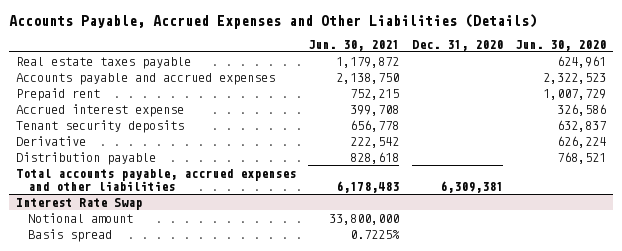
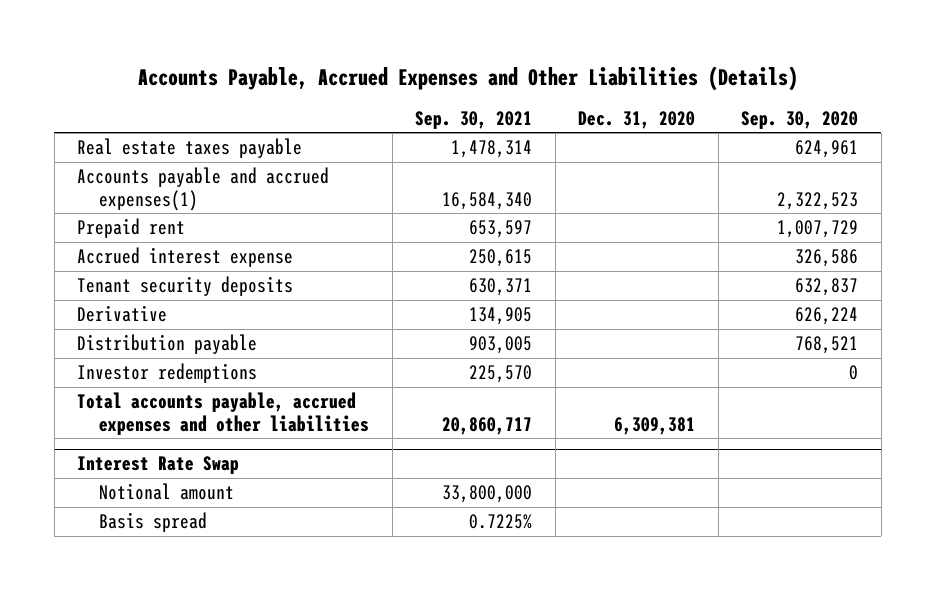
- | Jun. 30, 2021 | Dec. 31, 2020 | Jun. 30, 2020
+ | Sep. 30, 2021 | Dec. 31, 2020 | Sep. 30, 2020
- Accounts payable and accrued expenses | 2,138,750 | | 2,322,523
+ Accounts payable and accrued expenses(1) | 16,584,340 | | 2,322,523
+ Investor redemptions | 225,570 | | 0

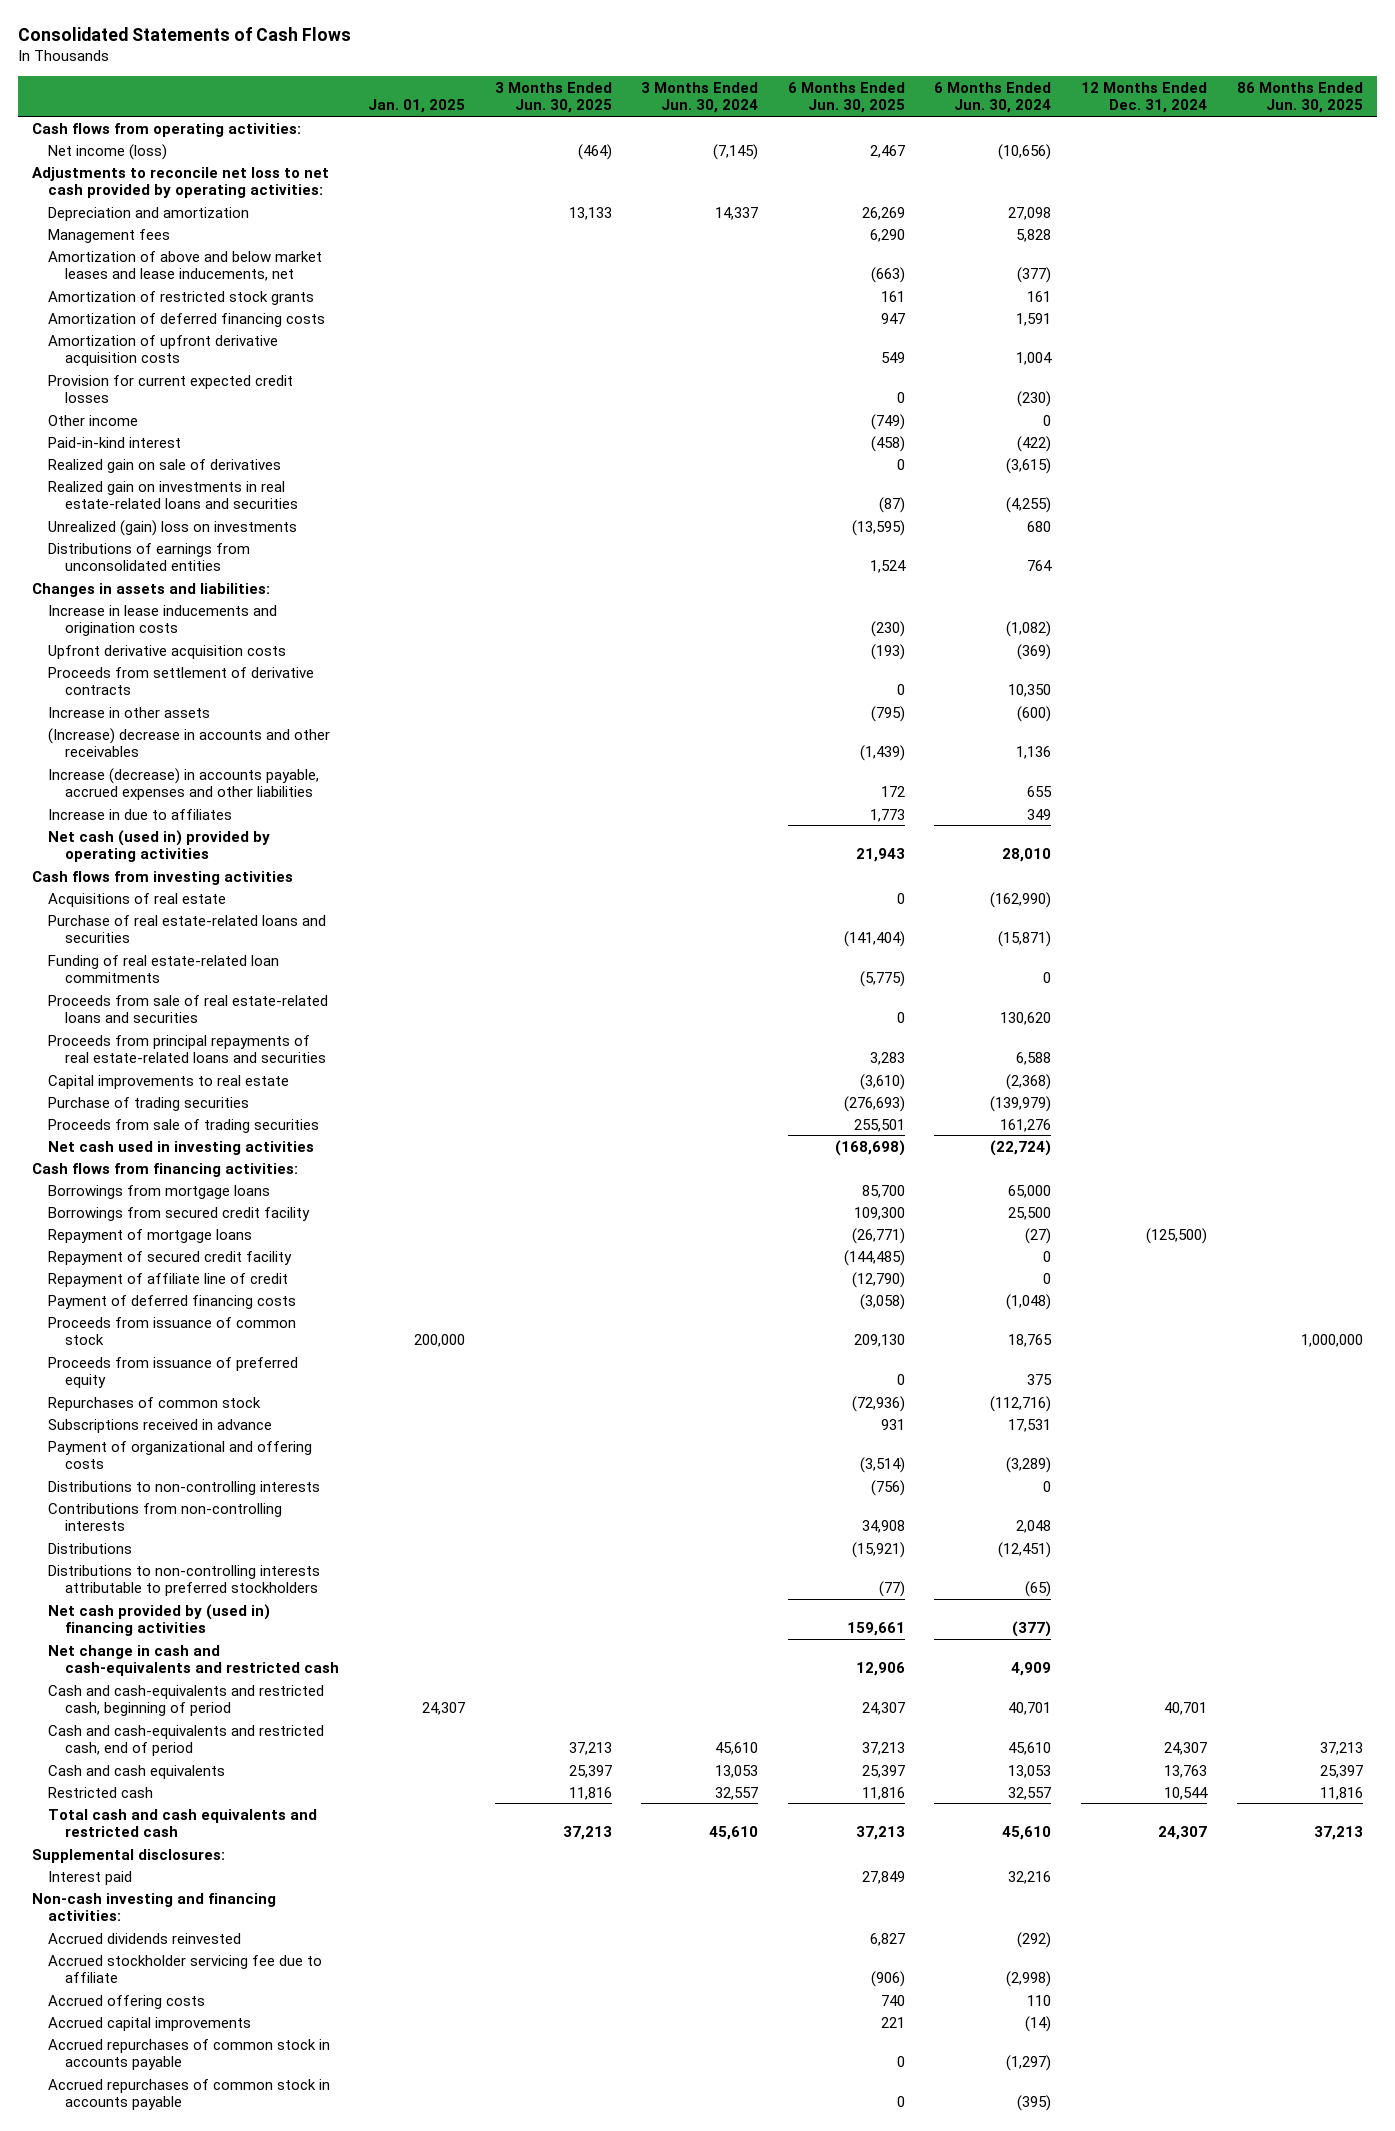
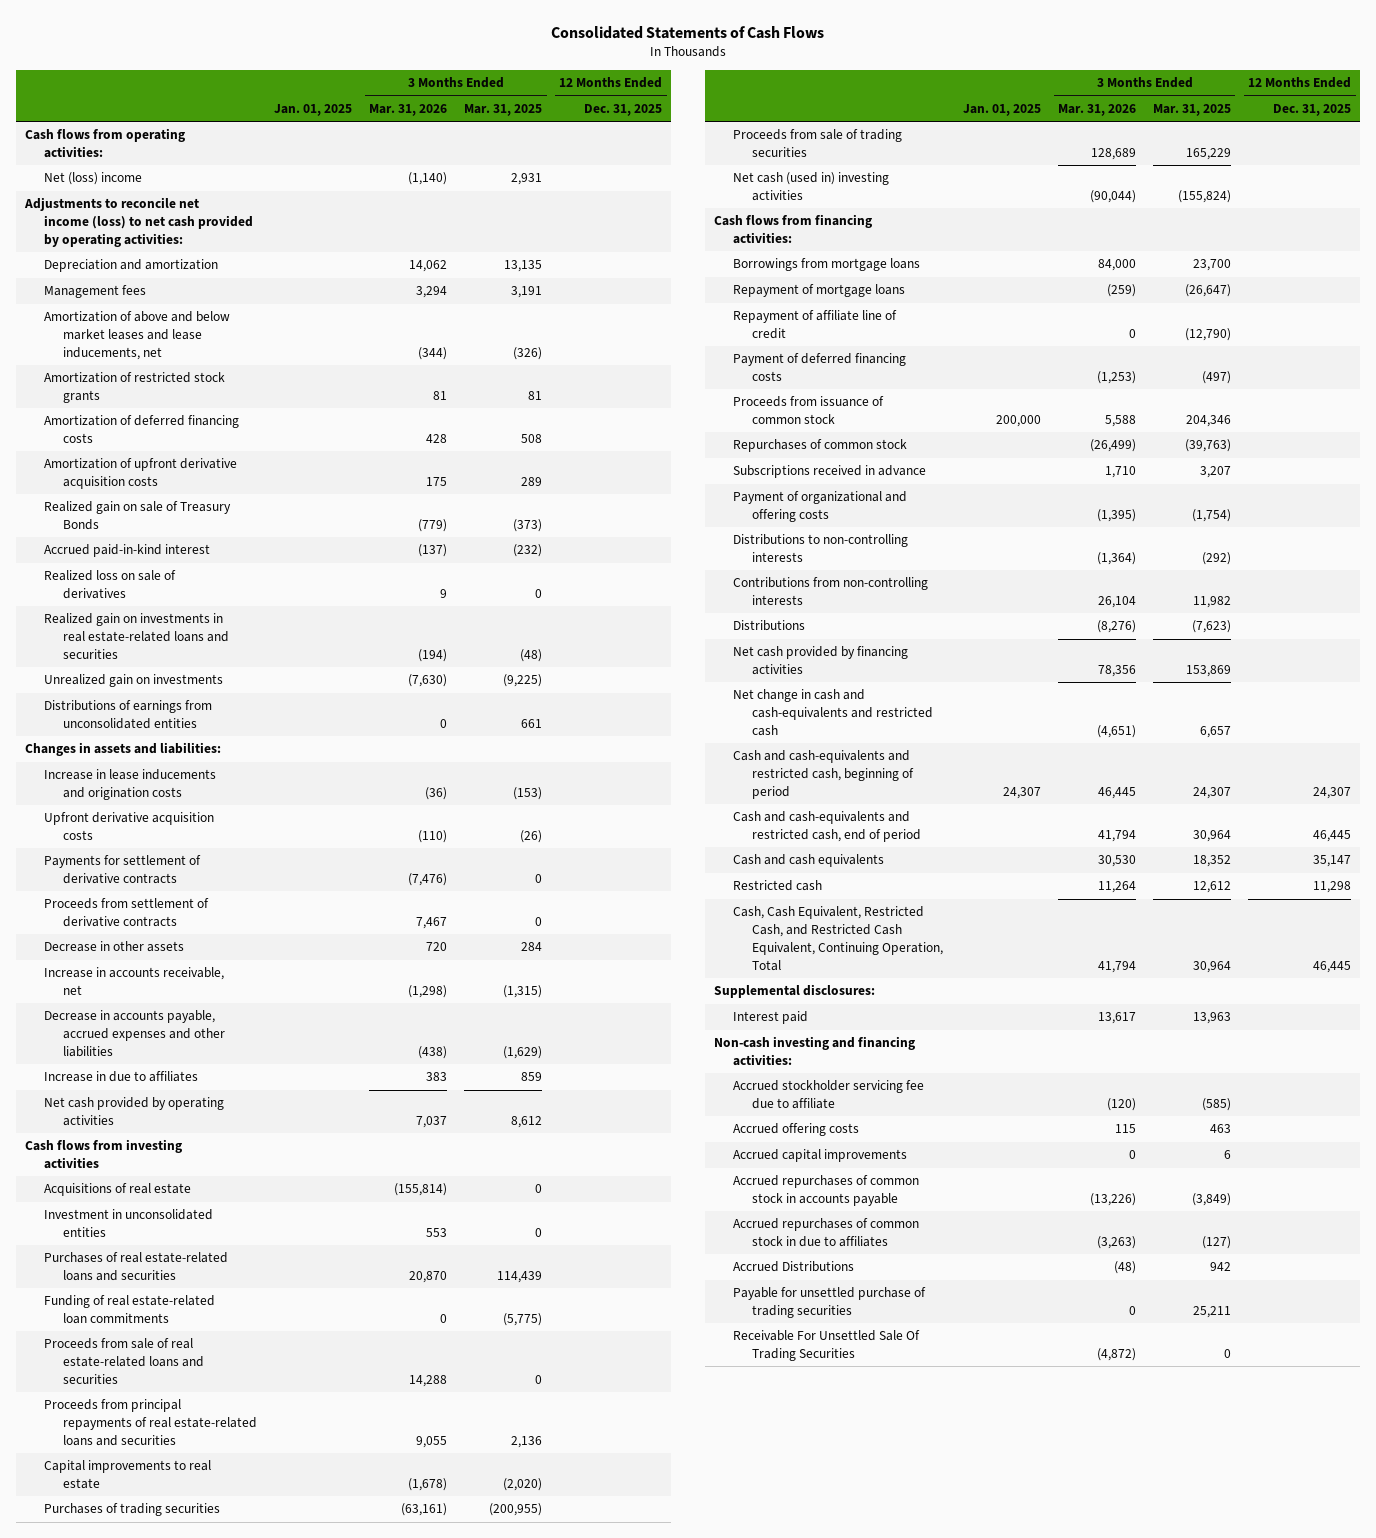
- | Jan. 01, 2025 | 3 Months Ended Jun. 30, 2025 | 3 Months Ended Jun. 30, 2024 | 6 Months Ended Jun. 30, 2025 | 6 Months Ended Jun. 30, 2024 | 12 Months Ended Dec. 31, 2024 | 86 Months Ended Jun. 30, 2025
+ | Jan. 01, 2025 | 3 Months Ended Mar. 31, 2026 | 3 Months Ended Mar. 31, 2025 | 12 Months Ended Dec. 31, 2025
- Net income (loss) | | (464) | (7,145) | 2,467 | (10,656) | |
- Adjustments to reconcile net loss to net cash provided by operating activities:
+ Net (loss) income | | (1,140) | 2,931 |
+ Adjustments to reconcile net income (loss) to net cash provided by operating activities:
- Provision for current expected credit losses | | | | 0 | (230) | |
- Other income | | | | (749) | 0 | |
- Paid-in-kind interest | | | | (458) | (422) | |
- Realized gain on sale of derivatives | | | | 0 | (3,615) | |
+ Realized gain on sale of Treasury Bonds | | (779) | (373) |
+ Accrued paid-in-kind interest | | (137) | (232) |
+ Realized loss on sale of derivatives | | 9 | 0 |
- Unrealized (gain) loss on investments | | | | (13,595) | 680 | |
+ Unrealized gain on investments | | (7,630) | (9,225) |
+ Payments for settlement of derivative contracts | | (7,476) | 0 |
- Increase in other assets | | | | (795) | (600) | |
- (Increase) decrease in accounts and other receivables | | | | (1,439) | 1,136 | |
- Increase (decrease) in accounts payable, accrued expenses and other liabilities | | | | 172 | 655 | |
+ Decrease in other assets | | 720 | 284 |
+ Increase in accounts receivable, net | | (1,298) | (1,315) |
+ Decrease in accounts payable, accrued expenses and other liabilities | | (438) | (1,629) |
- Net cash (used in) provided by operating activities | | | | 21,943 | 28,010 | |
+ Net cash provided by operating activities | | 7,037 | 8,612 |
- Purchase of real estate-related loans and securities | | | | (141,404) | (15,871) | |
+ Investment in unconsolidated entities | | 553 | 0 |
+ Purchases of real estate-related loans and securities | | 20,870 | 114,439 |
- Purchase of trading securities | | | | (276,693) | (139,979) | |
+ Purchases of trading securities | | (63,161) | (200,955) |
- Net cash used in investing activities | | | | (168,698) | (22,724) | |
+ Net cash (used in) investing activities | | (90,044) | (155,824) |
- Borrowings from secured credit facility | | | | 109,300 | 25,500 | |
- Repayment of secured credit facility | | | | (144,485) | 0 | |
- Proceeds from issuance of preferred equity | | | | 0 | 375 | |
- Distributions to non-controlling interests attributable to preferred stockholders | | | | (77) | (65) | |
- Net cash provided by (used in) financing activities | | | | 159,661 | (377) | |
+ Net cash provided by financing activities | | 78,356 | 153,869 |
- Total cash and cash equivalents and restricted cash | | 37,213 | 45,610 | 37,213 | 45,610 | 24,307 | 37,213
+ Cash, Cash Equivalent, Restricted Cash, and Restricted Cash Equivalent, Continuing Operation, Total | | 41,794 | 30,964 | 46,445
- Accrued dividends reinvested | | | | 6,827 | (292) | |
- Accrued repurchases of common stock in accounts payable | | | | 0 | (395) | |
+ Accrued repurchases of common stock in due to affiliates | | (3,263) | (127) |
+ Accrued Distributions | | (48) | 942 |
+ Payable for unsettled purchase of trading securities | | 0 | 25,211 |
+ Receivable For Unsettled Sale Of Trading Securities | | (4,872) | 0 |

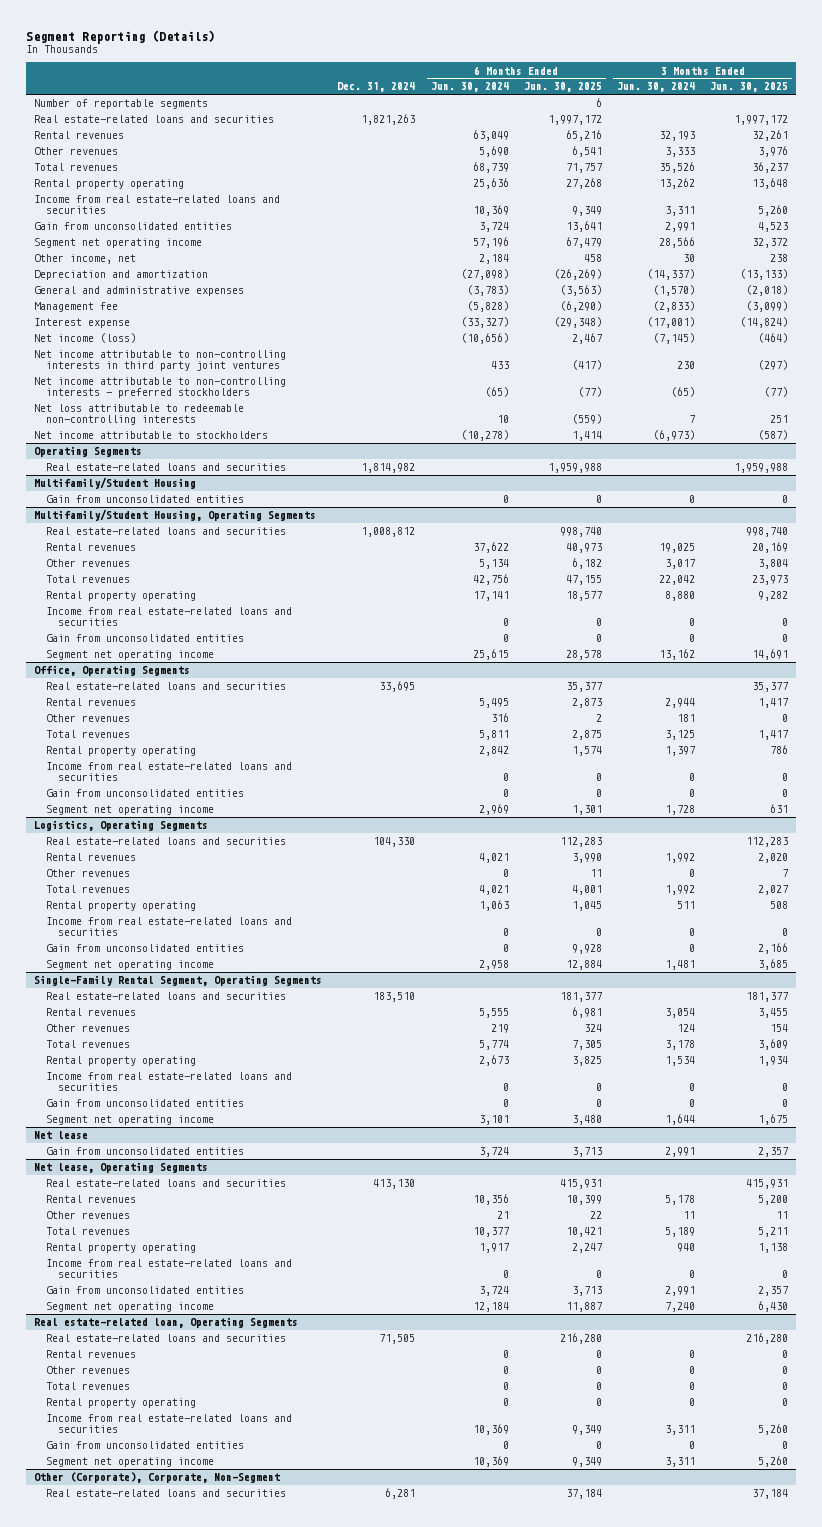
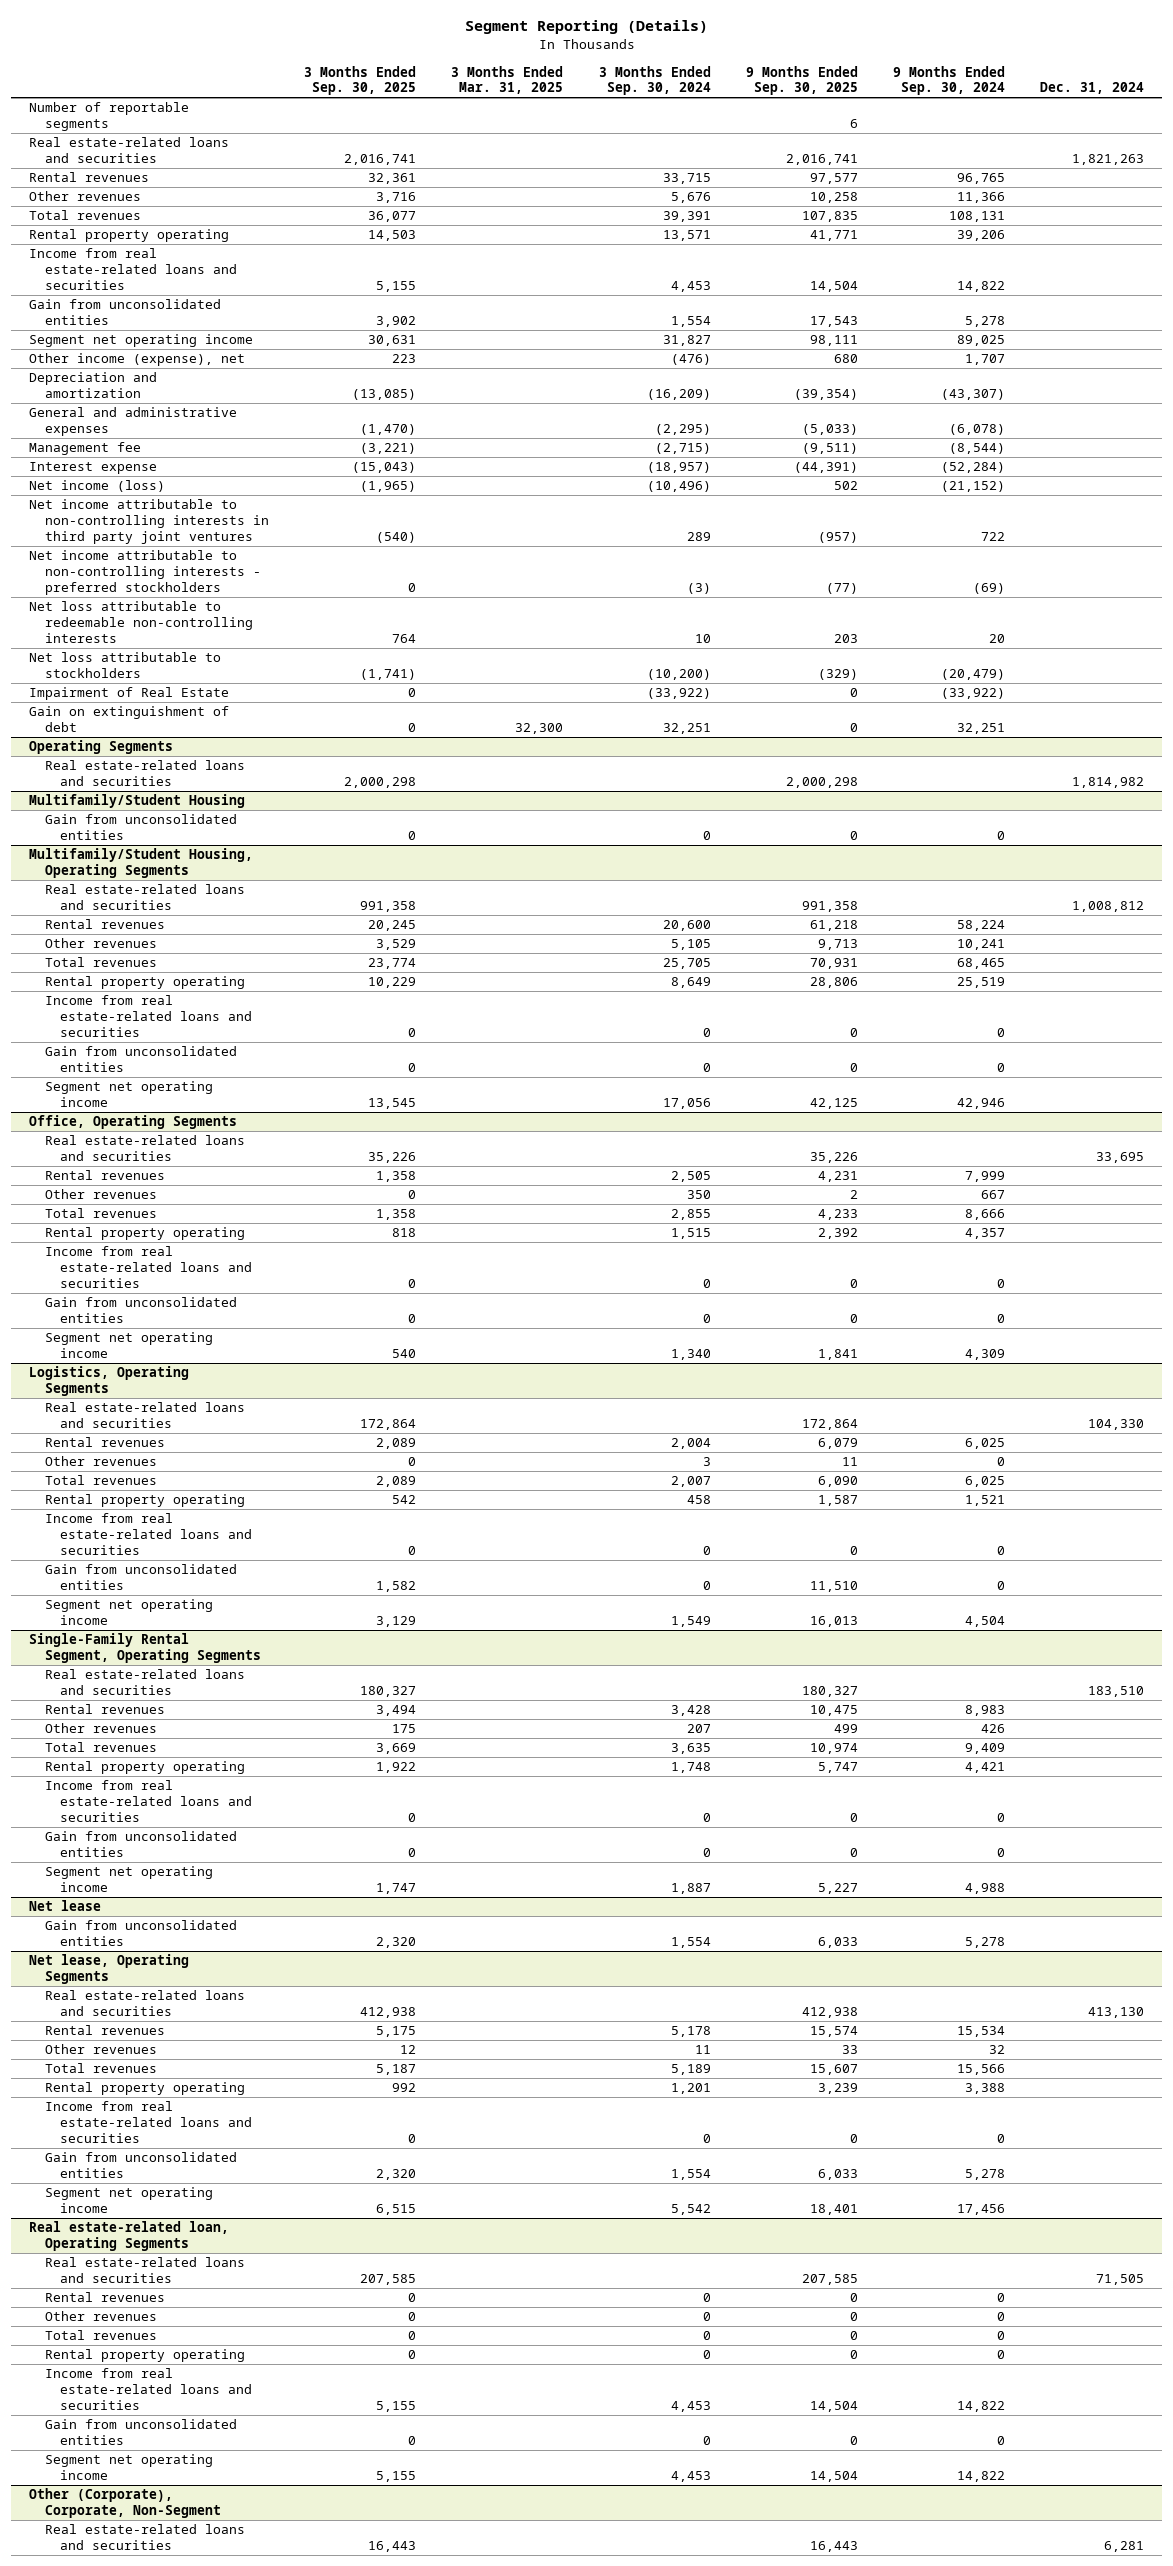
- | Dec. 31, 2024 | 6 Months Ended Jun. 30, 2024 | 6 Months Ended Jun. 30, 2025 | 3 Months Ended Jun. 30, 2024 | 3 Months Ended Jun. 30, 2025
+ | 3 Months Ended Sep. 30, 2025 | 3 Months Ended Mar. 31, 2025 | 3 Months Ended Sep. 30, 2024 | 9 Months Ended Sep. 30, 2025 | 9 Months Ended Sep. 30, 2024 | Dec. 31, 2024
- Other income, net | | 2,184 | 458 | 30 | 238
+ Other income (expense), net | 223 | | (476) | 680 | 1,707 |
- Net income attributable to stockholders | | (10,278) | 1,414 | (6,973) | (587)
+ Net loss attributable to stockholders | (1,741) | | (10,200) | (329) | (20,479) |
+ Impairment of Real Estate | 0 | | (33,922) | 0 | (33,922) |
+ Gain on extinguishment of debt | 0 | 32,300 | 32,251 | 0 | 32,251 |

